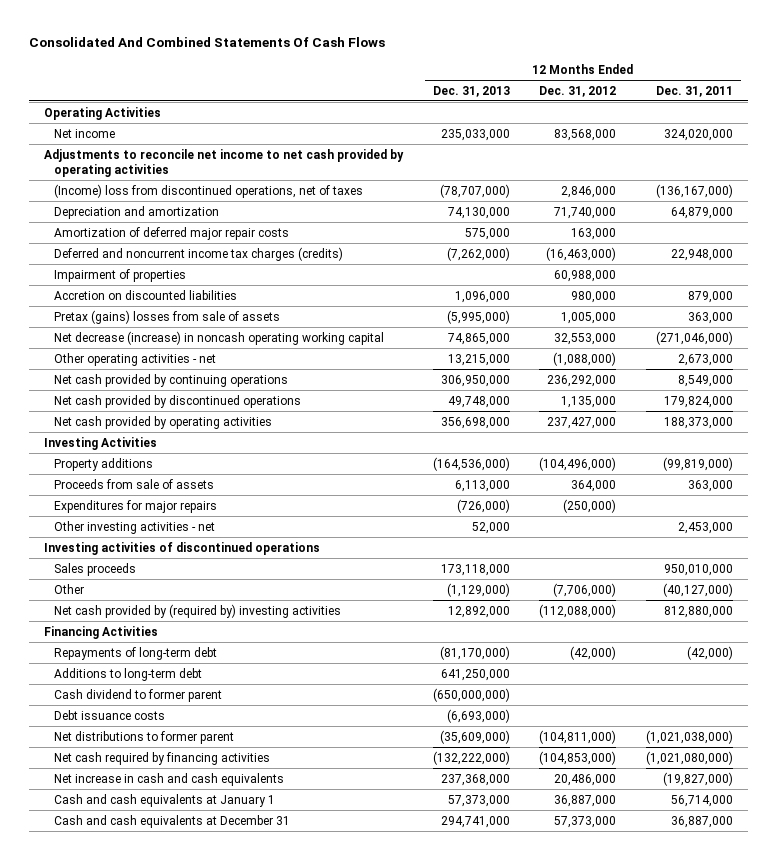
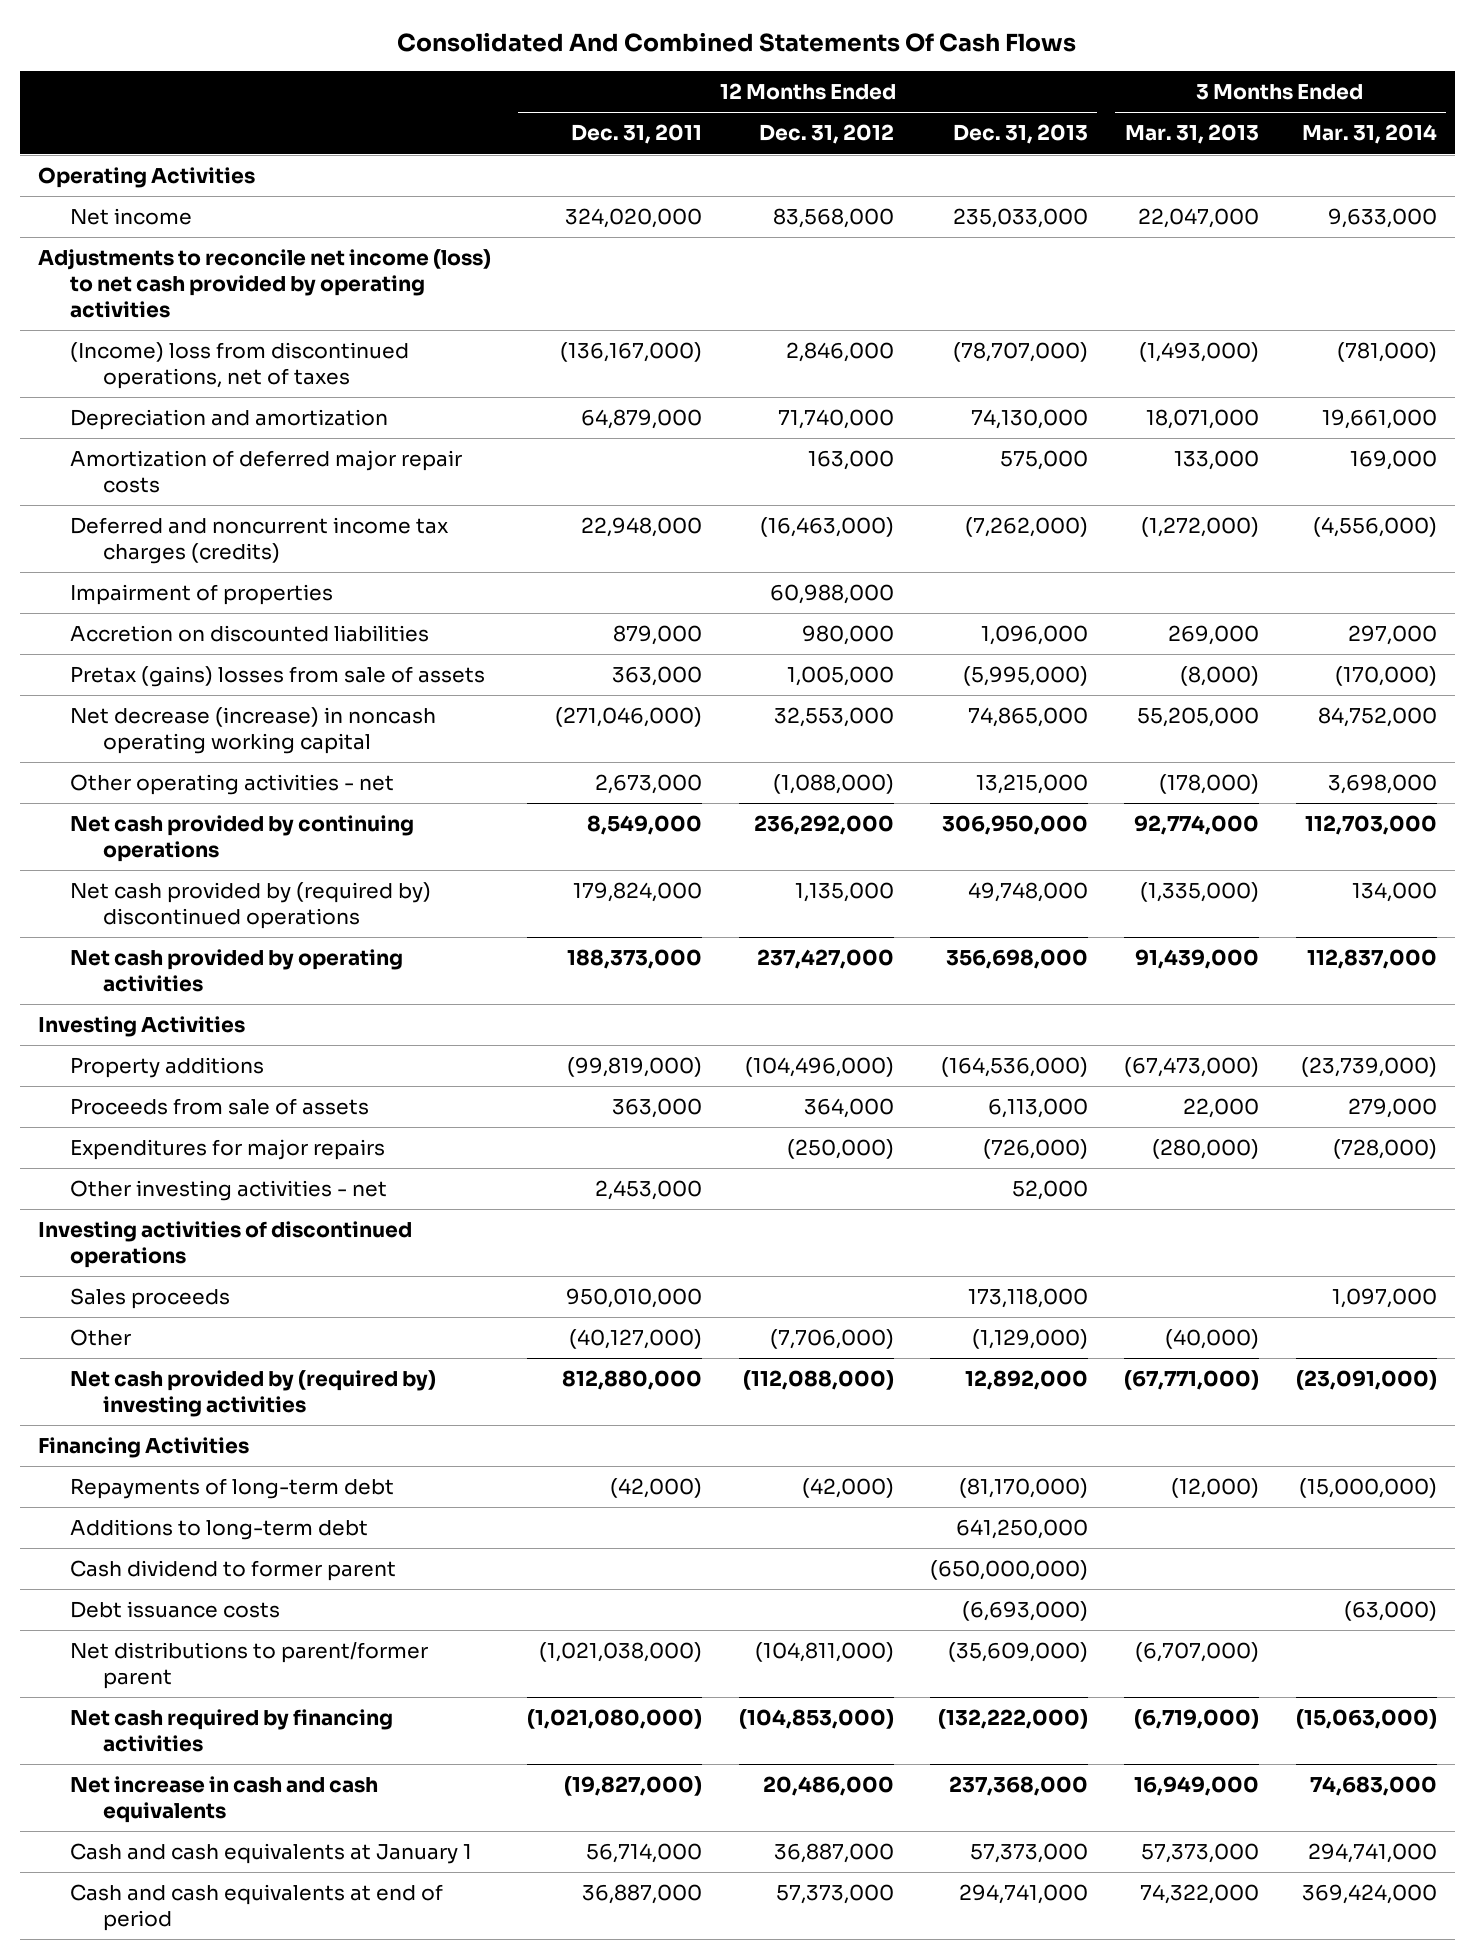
- | 12 Months Ended Dec. 31, 2013 | 12 Months Ended Dec. 31, 2012 | 12 Months Ended Dec. 31, 2011
+ | 12 Months Ended Dec. 31, 2011 | 12 Months Ended Dec. 31, 2012 | 12 Months Ended Dec. 31, 2013 | 3 Months Ended Mar. 31, 2013 | 3 Months Ended Mar. 31, 2014
- Adjustments to reconcile net income to net cash provided by operating activities
+ Adjustments to reconcile net income (loss) to net cash provided by operating activities
- Net cash provided by discontinued operations | 49,748,000 | 1,135,000 | 179,824,000
+ Net cash provided by (required by) discontinued operations | 179,824,000 | 1,135,000 | 49,748,000 | (1,335,000) | 134,000
- Net distributions to former parent | (35,609,000) | (104,811,000) | (1,021,038,000)
+ Net distributions to parent/former parent | (1,021,038,000) | (104,811,000) | (35,609,000) | (6,707,000) |
- Cash and cash equivalents at December 31 | 294,741,000 | 57,373,000 | 36,887,000
+ Cash and cash equivalents at end of period | 36,887,000 | 57,373,000 | 294,741,000 | 74,322,000 | 369,424,000

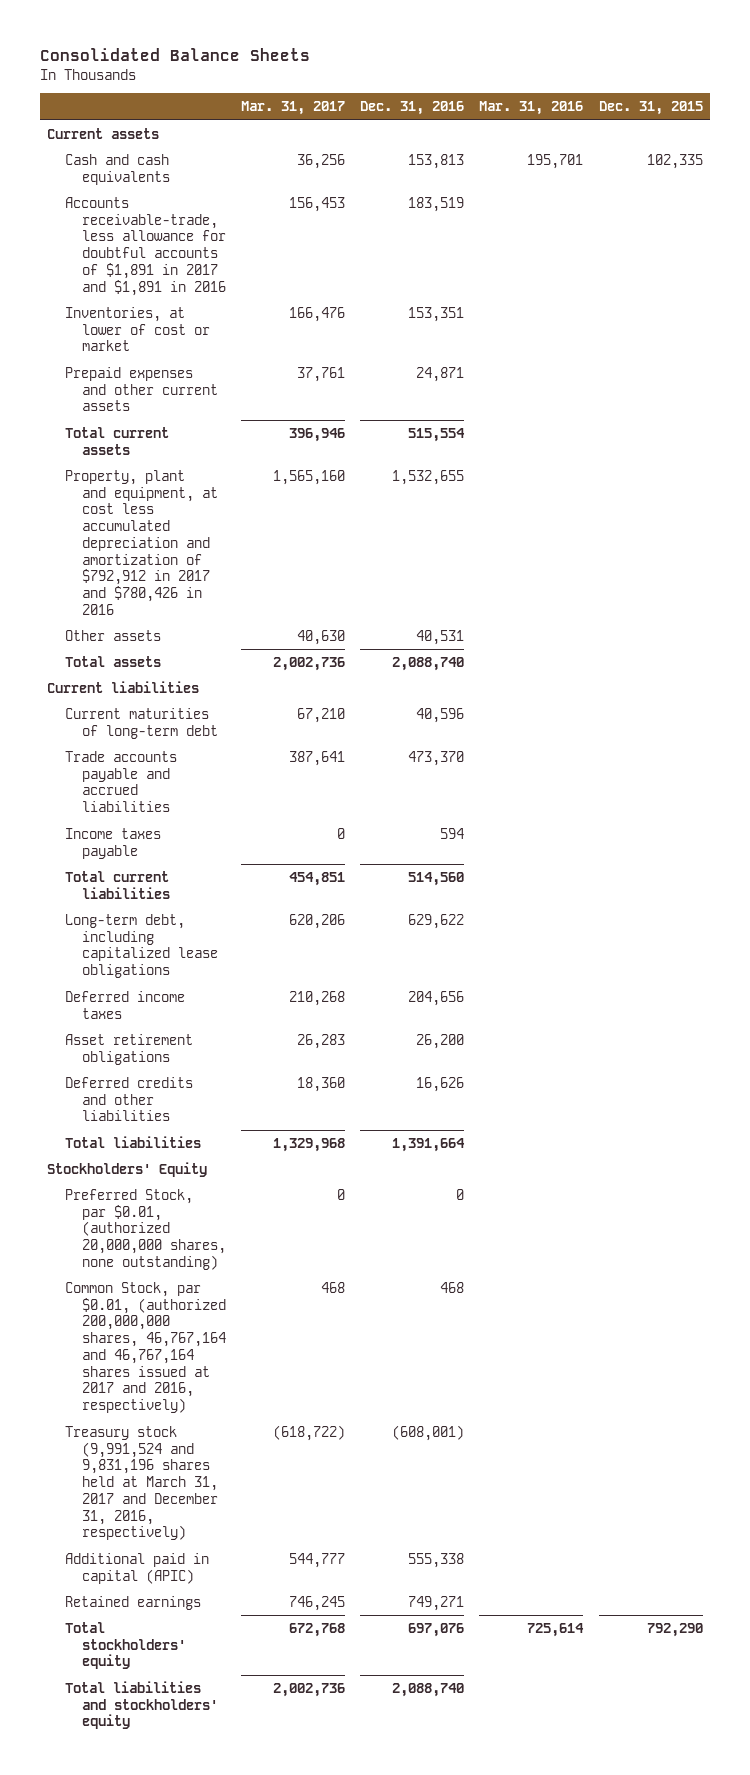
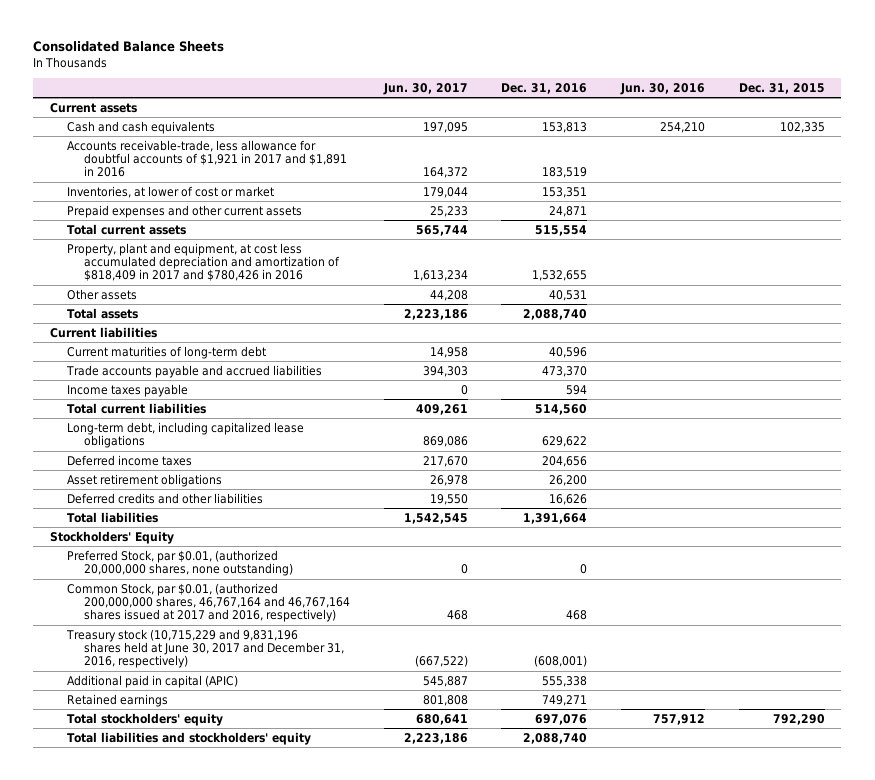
- | Mar. 31, 2017 | Dec. 31, 2016 | Mar. 31, 2016 | Dec. 31, 2015
+ | Jun. 30, 2017 | Dec. 31, 2016 | Jun. 30, 2016 | Dec. 31, 2015
- Accounts receivable-trade, less allowance for doubtful accounts of $1,891 in 2017 and $1,891 in 2016 | 156,453 | 183,519 | |
+ Accounts receivable-trade, less allowance for doubtful accounts of $1,921 in 2017 and $1,891 in 2016 | 164,372 | 183,519 | |
- Property, plant and equipment, at cost less accumulated depreciation and amortization of $792,912 in 2017 and $780,426 in 2016 | 1,565,160 | 1,532,655 | |
+ Property, plant and equipment, at cost less accumulated depreciation and amortization of $818,409 in 2017 and $780,426 in 2016 | 1,613,234 | 1,532,655 | |
- Treasury stock (9,991,524 and 9,831,196 shares held at March 31, 2017 and December 31, 2016, respectively) | (618,722) | (608,001) | |
+ Treasury stock (10,715,229 and 9,831,196 shares held at June 30, 2017 and December 31, 2016, respectively) | (667,522) | (608,001) | |

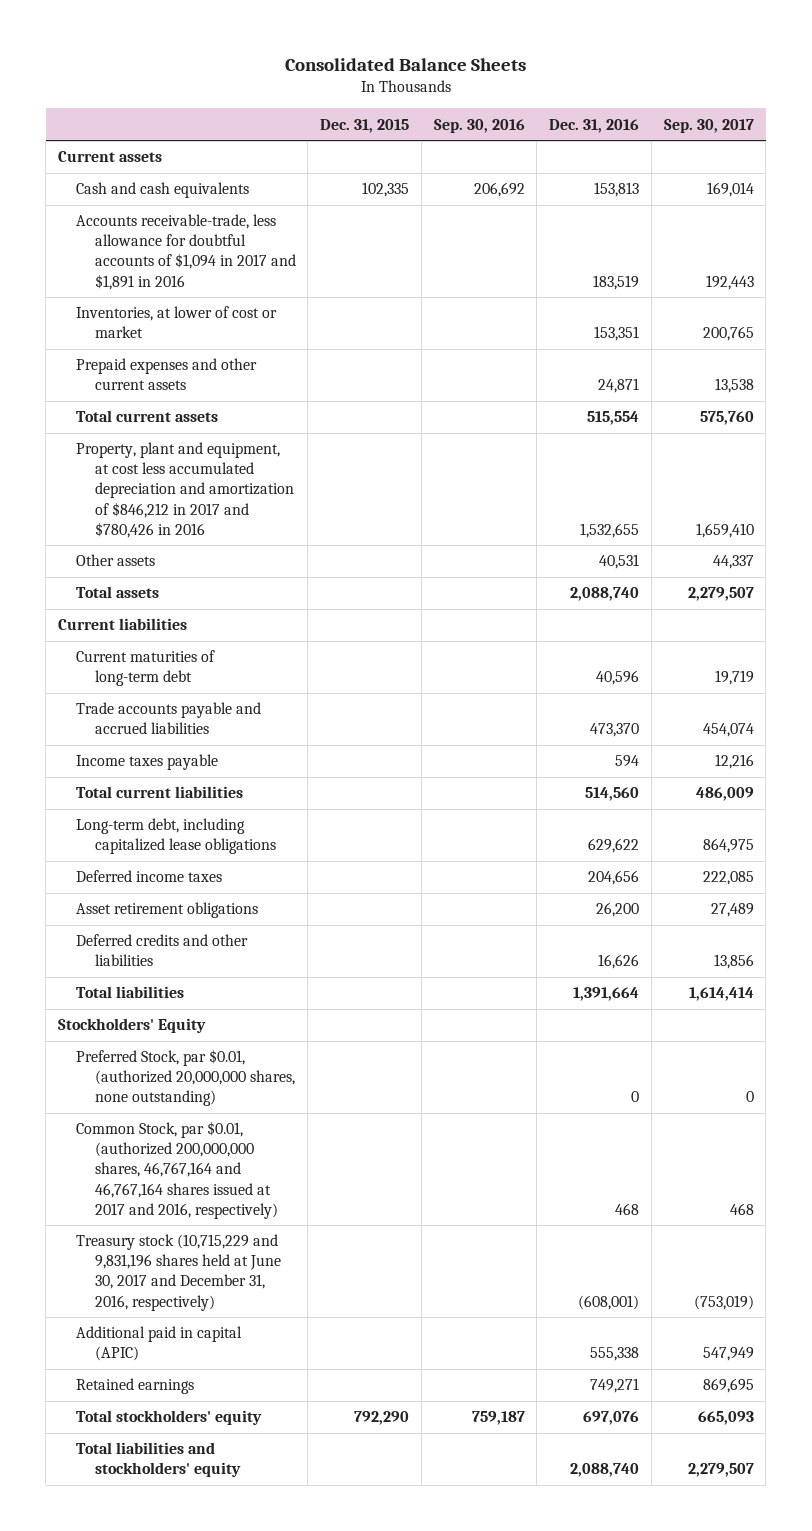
- | Jun. 30, 2017 | Dec. 31, 2016 | Jun. 30, 2016 | Dec. 31, 2015
+ | Dec. 31, 2015 | Sep. 30, 2016 | Dec. 31, 2016 | Sep. 30, 2017
- Accounts receivable-trade, less allowance for doubtful accounts of $1,921 in 2017 and $1,891 in 2016 | 164,372 | 183,519 | |
+ Accounts receivable-trade, less allowance for doubtful accounts of $1,094 in 2017 and $1,891 in 2016 | | | 183,519 | 192,443
- Property, plant and equipment, at cost less accumulated depreciation and amortization of $818,409 in 2017 and $780,426 in 2016 | 1,613,234 | 1,532,655 | |
+ Property, plant and equipment, at cost less accumulated depreciation and amortization of $846,212 in 2017 and $780,426 in 2016 | | | 1,532,655 | 1,659,410

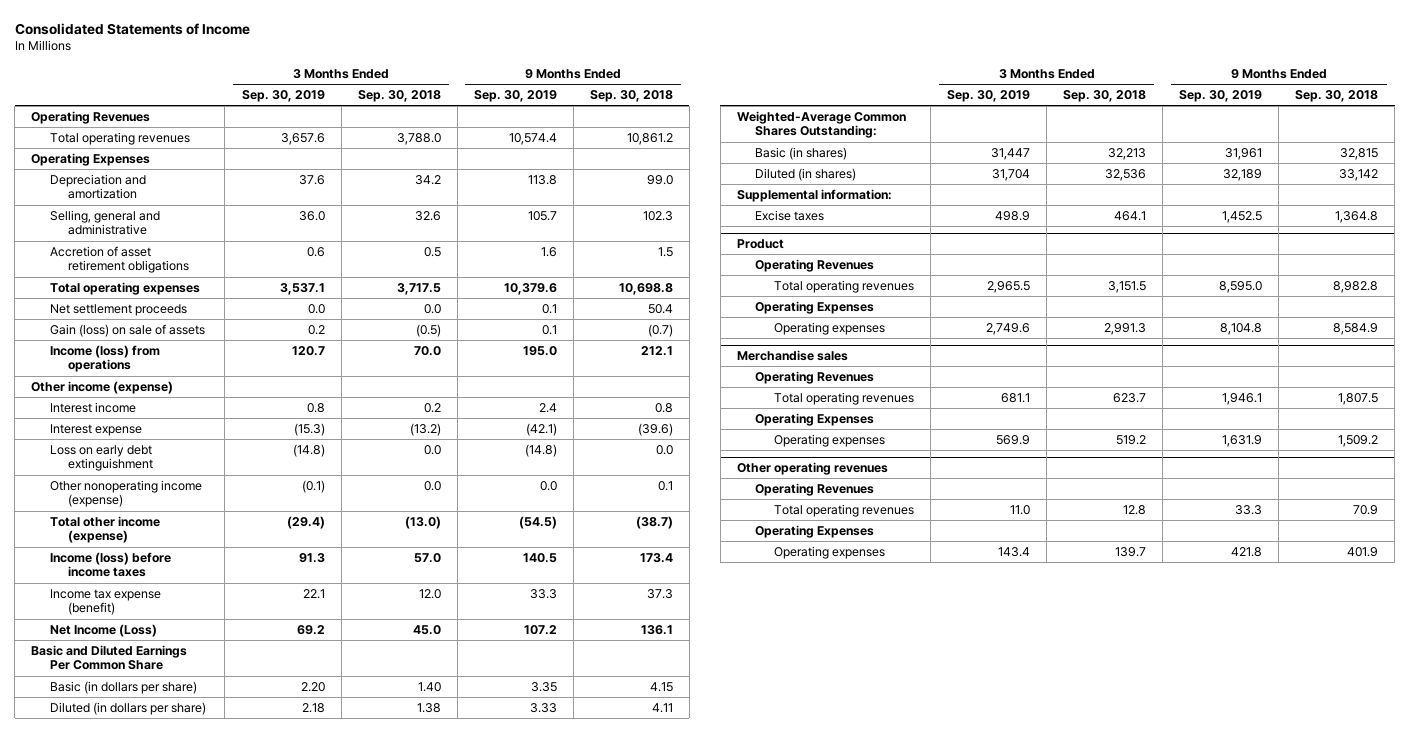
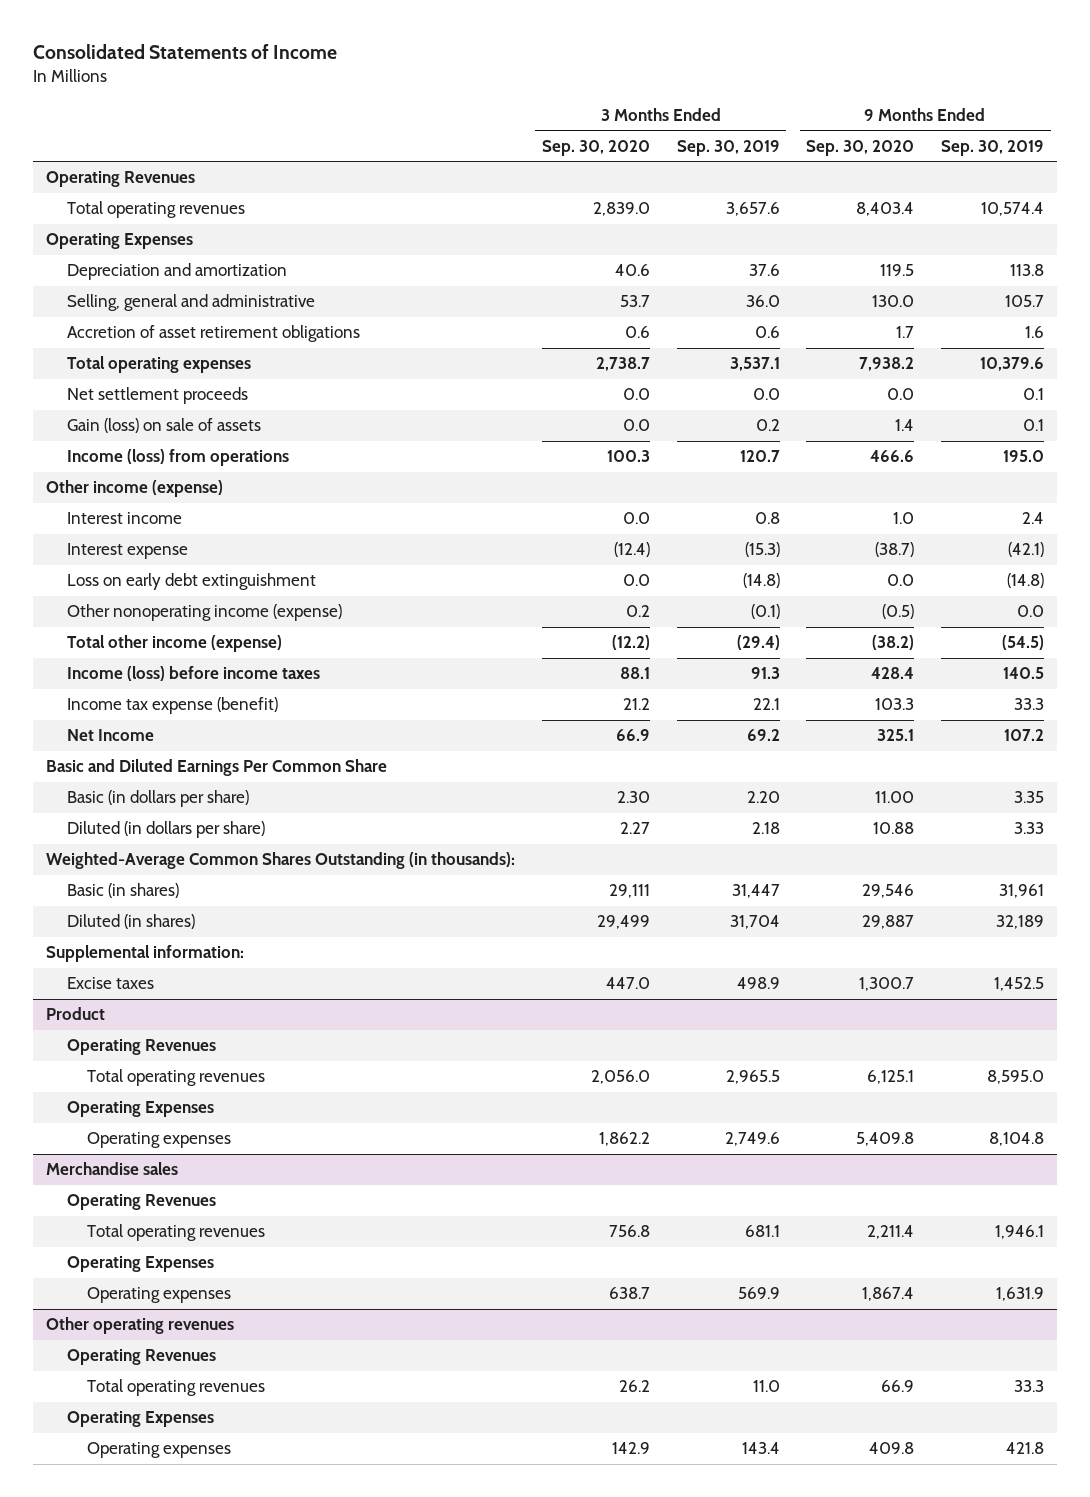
- | 3 Months Ended Sep. 30, 2019 | 3 Months Ended Sep. 30, 2018 | 9 Months Ended Sep. 30, 2019 | 9 Months Ended Sep. 30, 2018
+ | 3 Months Ended Sep. 30, 2020 | 3 Months Ended Sep. 30, 2019 | 9 Months Ended Sep. 30, 2020 | 9 Months Ended Sep. 30, 2019
- Net Income (Loss) | 69.2 | 45.0 | 107.2 | 136.1
+ Net Income | 66.9 | 69.2 | 325.1 | 107.2
- Weighted-Average Common Shares Outstanding:
+ Weighted-Average Common Shares Outstanding (in thousands):

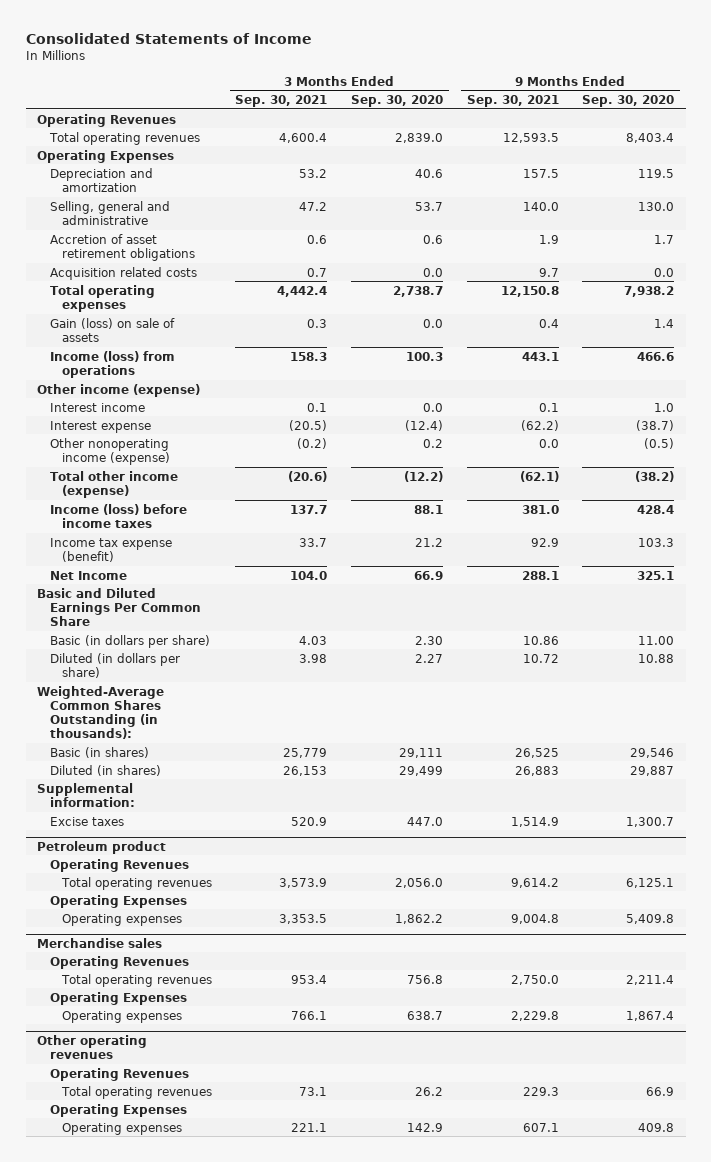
- | 3 Months Ended Sep. 30, 2020 | 3 Months Ended Sep. 30, 2019 | 9 Months Ended Sep. 30, 2020 | 9 Months Ended Sep. 30, 2019
+ | 3 Months Ended Sep. 30, 2021 | 3 Months Ended Sep. 30, 2020 | 9 Months Ended Sep. 30, 2021 | 9 Months Ended Sep. 30, 2020
+ Acquisition related costs | 0.7 | 0.0 | 9.7 | 0.0
- Net settlement proceeds | 0.0 | 0.0 | 0.0 | 0.1
- Loss on early debt extinguishment | 0.0 | (14.8) | 0.0 | (14.8)
- Product
+ Petroleum product

